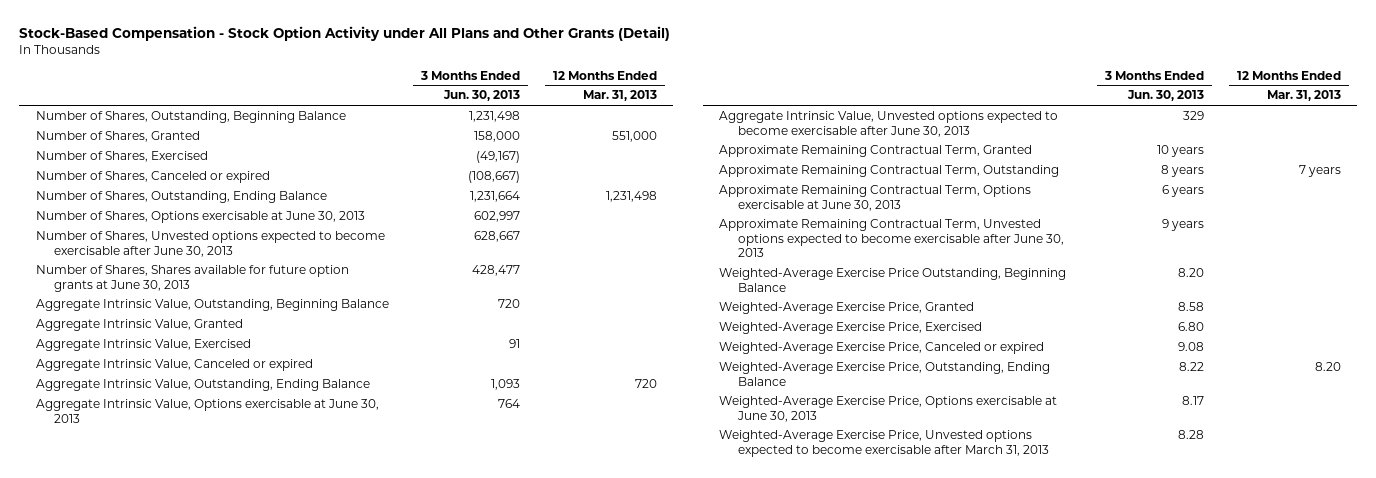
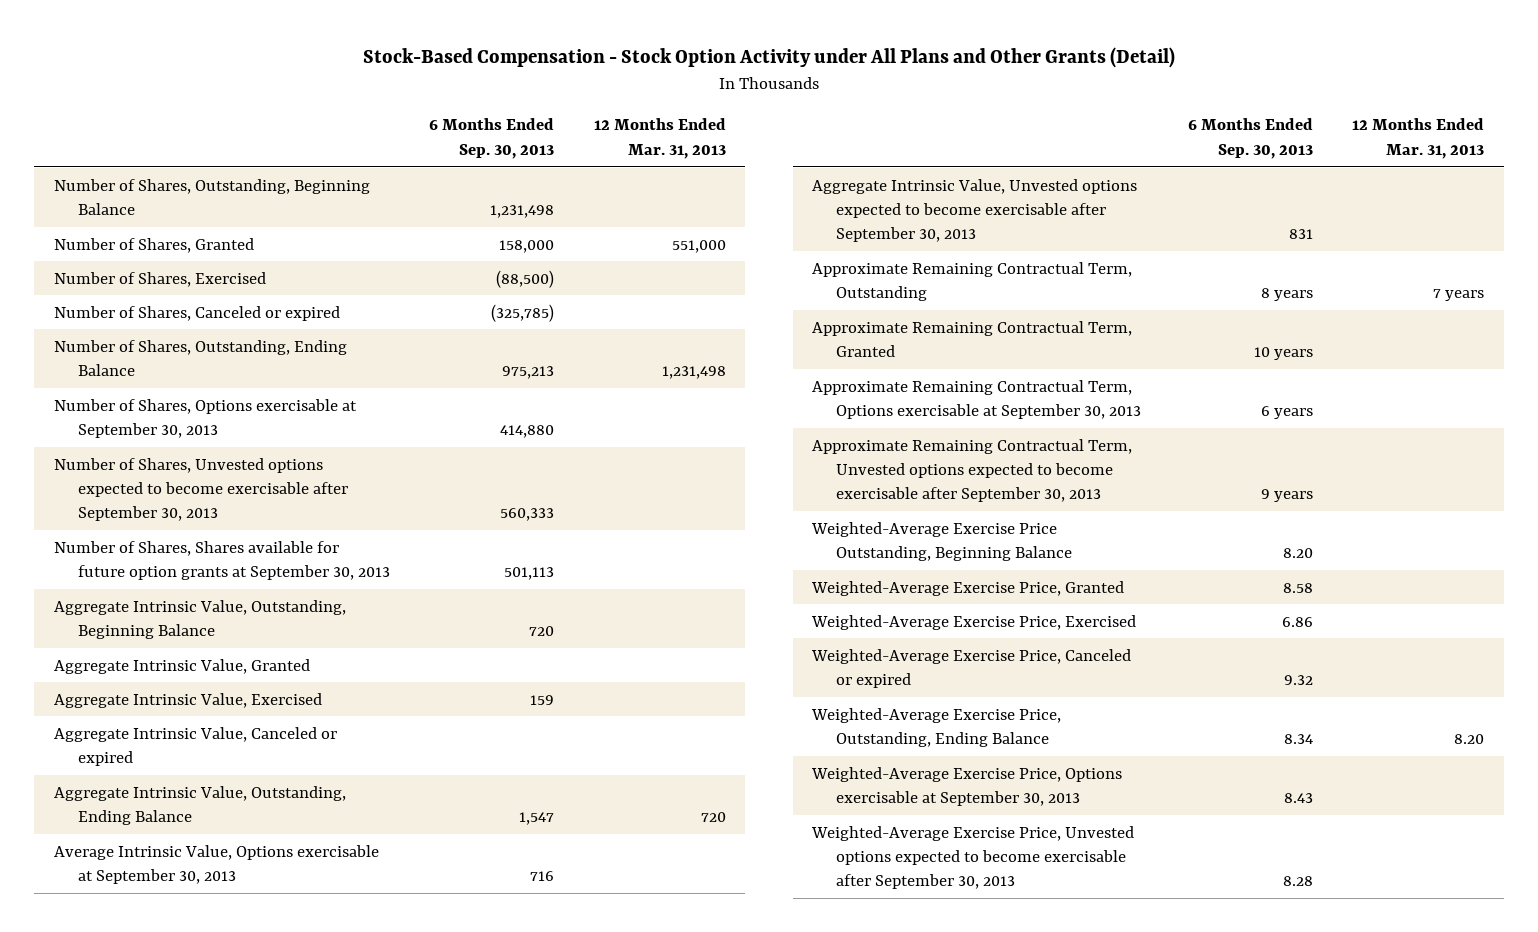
- | 3 Months Ended Jun. 30, 2013 | 12 Months Ended Mar. 31, 2013
+ | 6 Months Ended Sep. 30, 2013 | 12 Months Ended Mar. 31, 2013
- Number of Shares, Options exercisable at June 30, 2013 | 602,997 |
- Number of Shares, Unvested options expected to become exercisable after June 30, 2013 | 628,667 |
- Number of Shares, Shares available for future option grants at June 30, 2013 | 428,477 |
+ Number of Shares, Options exercisable at September 30, 2013 | 414,880 |
+ Number of Shares, Unvested options expected to become exercisable after September 30, 2013 | 560,333 |
+ Number of Shares, Shares available for future option grants at September 30, 2013 | 501,113 |
- Aggregate Intrinsic Value, Options exercisable at June 30, 2013 | 764 |
- Aggregate Intrinsic Value, Unvested options expected to become exercisable after June 30, 2013 | 329 |
+ Average Intrinsic Value, Options exercisable at September 30, 2013 | 716 |
+ Aggregate Intrinsic Value, Unvested options expected to become exercisable after September 30, 2013 | 831 |
- Approximate Remaining Contractual Term, Options exercisable at June 30, 2013 | 6 years |
- Approximate Remaining Contractual Term, Unvested options expected to become exercisable after June 30, 2013 | 9 years |
moved down: Approximate Remaining Contractual Term, Granted | 10 years |
+ Approximate Remaining Contractual Term, Options exercisable at September 30, 2013 | 6 years |
+ Approximate Remaining Contractual Term, Unvested options expected to become exercisable after September 30, 2013 | 9 years |
- Weighted-Average Exercise Price, Options exercisable at June 30, 2013 | 8.17 |
- Weighted-Average Exercise Price, Unvested options expected to become exercisable after March 31, 2013 | 8.28 |
+ Weighted-Average Exercise Price, Options exercisable at September 30, 2013 | 8.43 |
+ Weighted-Average Exercise Price, Unvested options expected to become exercisable after September 30, 2013 | 8.28 |

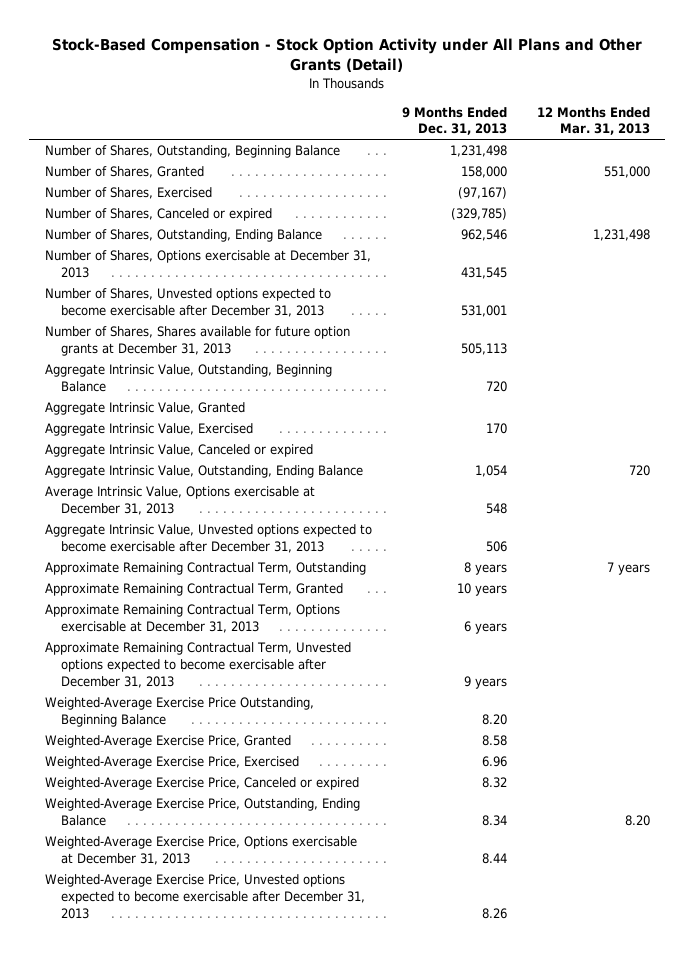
- | 6 Months Ended Sep. 30, 2013 | 12 Months Ended Mar. 31, 2013
+ | 9 Months Ended Dec. 31, 2013 | 12 Months Ended Mar. 31, 2013
- Number of Shares, Options exercisable at September 30, 2013 | 414,880 |
- Number of Shares, Unvested options expected to become exercisable after September 30, 2013 | 560,333 |
- Number of Shares, Shares available for future option grants at September 30, 2013 | 501,113 |
+ Number of Shares, Options exercisable at December 31, 2013 | 431,545 |
+ Number of Shares, Unvested options expected to become exercisable after December 31, 2013 | 531,001 |
+ Number of Shares, Shares available for future option grants at December 31, 2013 | 505,113 |
- Average Intrinsic Value, Options exercisable at September 30, 2013 | 716 |
- Aggregate Intrinsic Value, Unvested options expected to become exercisable after September 30, 2013 | 831 |
+ Average Intrinsic Value, Options exercisable at December 31, 2013 | 548 |
+ Aggregate Intrinsic Value, Unvested options expected to become exercisable after December 31, 2013 | 506 |
- Approximate Remaining Contractual Term, Options exercisable at September 30, 2013 | 6 years |
- Approximate Remaining Contractual Term, Unvested options expected to become exercisable after September 30, 2013 | 9 years |
+ Approximate Remaining Contractual Term, Options exercisable at December 31, 2013 | 6 years |
+ Approximate Remaining Contractual Term, Unvested options expected to become exercisable after December 31, 2013 | 9 years |
- Weighted-Average Exercise Price, Options exercisable at September 30, 2013 | 8.43 |
- Weighted-Average Exercise Price, Unvested options expected to become exercisable after September 30, 2013 | 8.28 |
+ Weighted-Average Exercise Price, Options exercisable at December 31, 2013 | 8.44 |
+ Weighted-Average Exercise Price, Unvested options expected to become exercisable after December 31, 2013 | 8.26 |

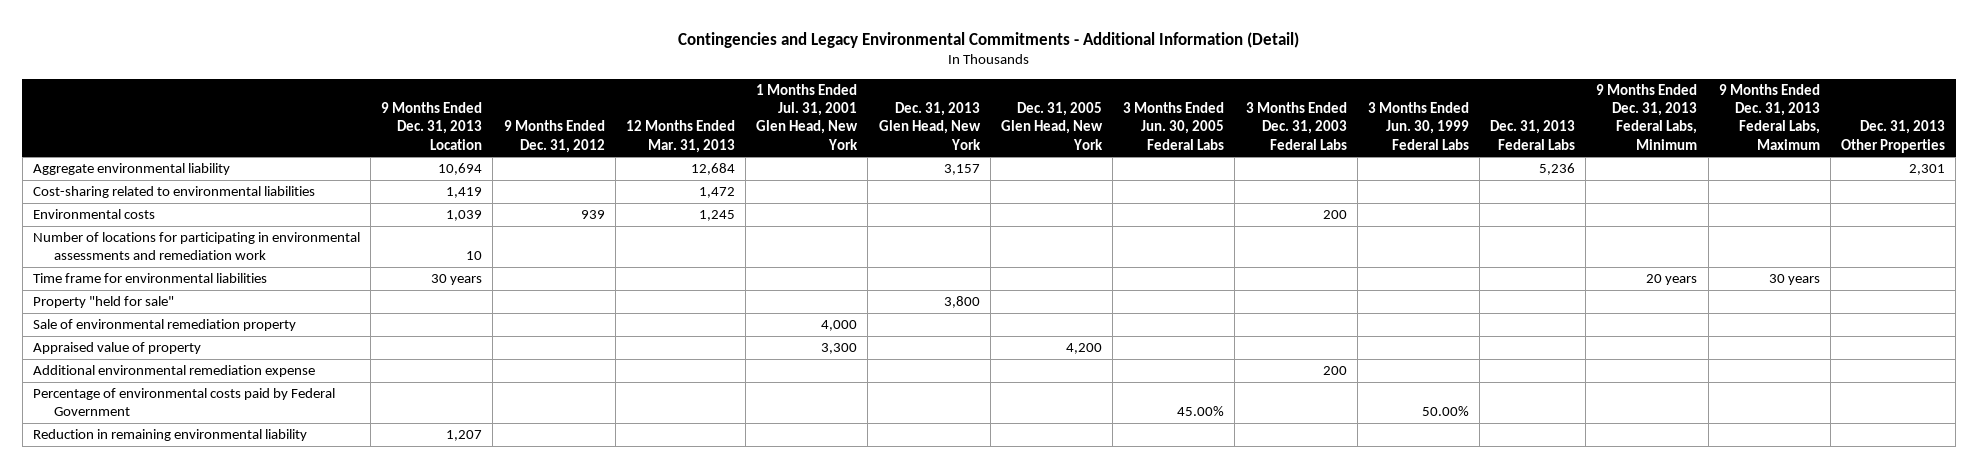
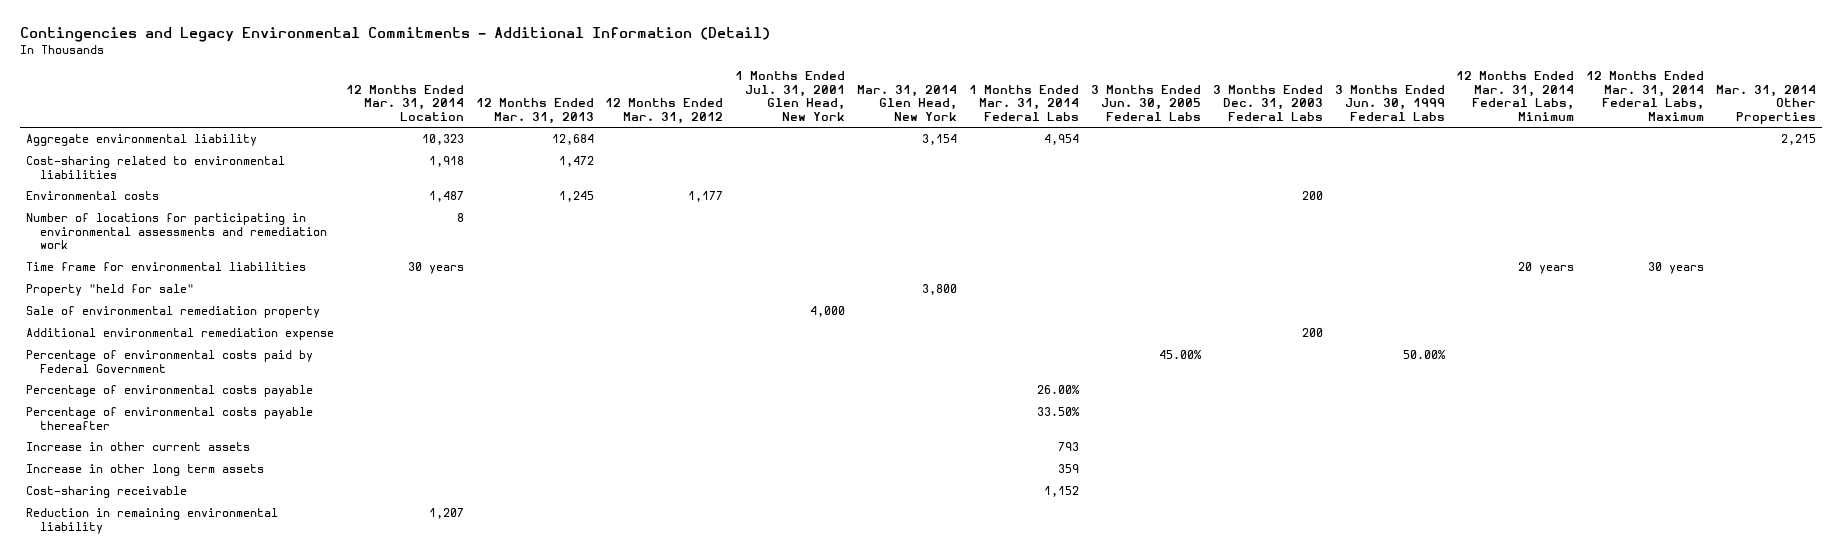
- | 9 Months Ended Dec. 31, 2013 Location | 9 Months Ended Dec. 31, 2012 | 12 Months Ended Mar. 31, 2013 | 1 Months Ended Jul. 31, 2001 Glen Head, New York | Dec. 31, 2013 Glen Head, New York | Dec. 31, 2005 Glen Head, New York | 3 Months Ended Jun. 30, 2005 Federal Labs | 3 Months Ended Dec. 31, 2003 Federal Labs | 3 Months Ended Jun. 30, 1999 Federal Labs | Dec. 31, 2013 Federal Labs | 9 Months Ended Dec. 31, 2013 Federal Labs, Minimum | 9 Months Ended Dec. 31, 2013 Federal Labs, Maximum | Dec. 31, 2013 Other Properties
+ | 12 Months Ended Mar. 31, 2014 Location | 12 Months Ended Mar. 31, 2013 | 12 Months Ended Mar. 31, 2012 | 1 Months Ended Jul. 31, 2001 Glen Head, New York | Mar. 31, 2014 Glen Head, New York | 1 Months Ended Mar. 31, 2014 Federal Labs | 3 Months Ended Jun. 30, 2005 Federal Labs | 3 Months Ended Dec. 31, 2003 Federal Labs | 3 Months Ended Jun. 30, 1999 Federal Labs | 12 Months Ended Mar. 31, 2014 Federal Labs, Minimum | 12 Months Ended Mar. 31, 2014 Federal Labs, Maximum | Mar. 31, 2014 Other Properties
- Appraised value of property | | | | 3,300 | | 4,200 | | | | | | |
+ Percentage of environmental costs payable | | | | | | 26.00% | | | | | |
+ Percentage of environmental costs payable thereafter | | | | | | 33.50% | | | | | |
+ Increase in other current assets | | | | | | 793 | | | | | |
+ Increase in other long term assets | | | | | | 359 | | | | | |
+ Cost-sharing receivable | | | | | | 1,152 | | | | | |

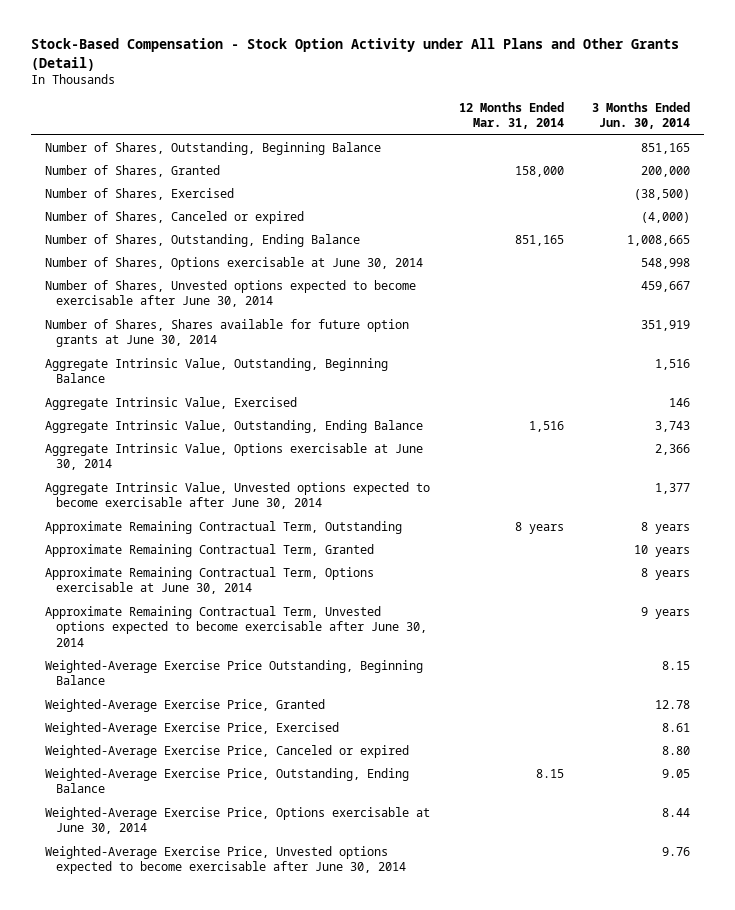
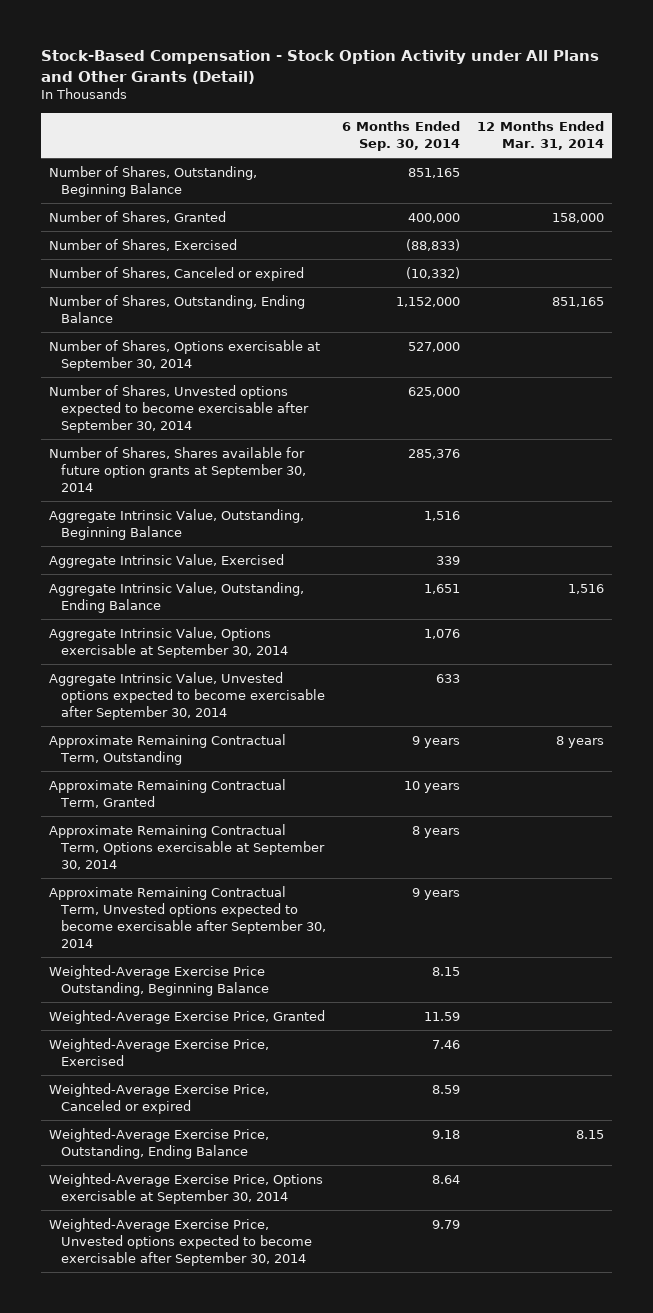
- | 12 Months Ended Mar. 31, 2014 | 3 Months Ended Jun. 30, 2014
+ | 6 Months Ended Sep. 30, 2014 | 12 Months Ended Mar. 31, 2014
- Number of Shares, Options exercisable at June 30, 2014 | | 548,998
- Number of Shares, Unvested options expected to become exercisable after June 30, 2014 | | 459,667
- Number of Shares, Shares available for future option grants at June 30, 2014 | | 351,919
+ Number of Shares, Options exercisable at September 30, 2014 | 527,000 |
+ Number of Shares, Unvested options expected to become exercisable after September 30, 2014 | 625,000 |
+ Number of Shares, Shares available for future option grants at September 30, 2014 | 285,376 |
- Aggregate Intrinsic Value, Options exercisable at June 30, 2014 | | 2,366
- Aggregate Intrinsic Value, Unvested options expected to become exercisable after June 30, 2014 | | 1,377
+ Aggregate Intrinsic Value, Options exercisable at September 30, 2014 | 1,076 |
+ Aggregate Intrinsic Value, Unvested options expected to become exercisable after September 30, 2014 | 633 |
- Approximate Remaining Contractual Term, Options exercisable at June 30, 2014 | | 8 years
- Approximate Remaining Contractual Term, Unvested options expected to become exercisable after June 30, 2014 | | 9 years
+ Approximate Remaining Contractual Term, Options exercisable at September 30, 2014 | 8 years |
+ Approximate Remaining Contractual Term, Unvested options expected to become exercisable after September 30, 2014 | 9 years |
- Weighted-Average Exercise Price, Options exercisable at June 30, 2014 | | 8.44
- Weighted-Average Exercise Price, Unvested options expected to become exercisable after June 30, 2014 | | 9.76
+ Weighted-Average Exercise Price, Options exercisable at September 30, 2014 | 8.64 |
+ Weighted-Average Exercise Price, Unvested options expected to become exercisable after September 30, 2014 | 9.79 |

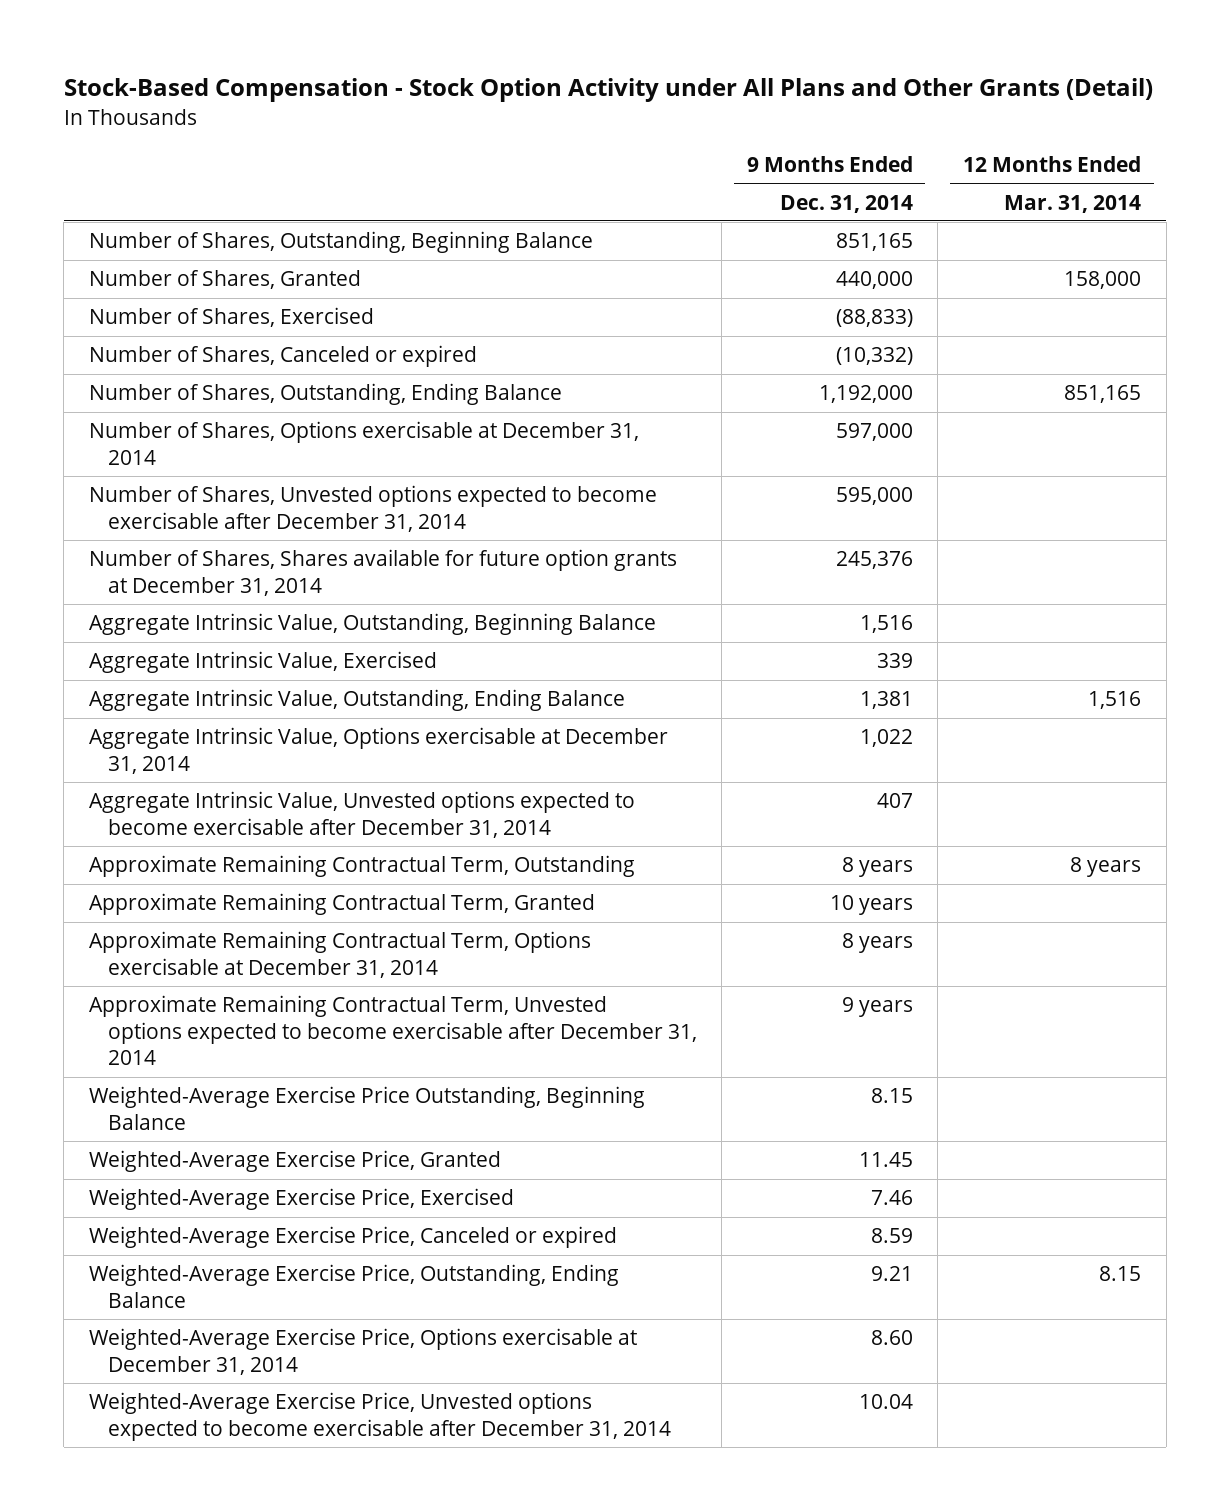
- | 6 Months Ended Sep. 30, 2014 | 12 Months Ended Mar. 31, 2014
+ | 9 Months Ended Dec. 31, 2014 | 12 Months Ended Mar. 31, 2014
- Number of Shares, Options exercisable at September 30, 2014 | 527,000 |
- Number of Shares, Unvested options expected to become exercisable after September 30, 2014 | 625,000 |
- Number of Shares, Shares available for future option grants at September 30, 2014 | 285,376 |
+ Number of Shares, Options exercisable at December 31, 2014 | 597,000 |
+ Number of Shares, Unvested options expected to become exercisable after December 31, 2014 | 595,000 |
+ Number of Shares, Shares available for future option grants at December 31, 2014 | 245,376 |
- Aggregate Intrinsic Value, Options exercisable at September 30, 2014 | 1,076 |
- Aggregate Intrinsic Value, Unvested options expected to become exercisable after September 30, 2014 | 633 |
+ Aggregate Intrinsic Value, Options exercisable at December 31, 2014 | 1,022 |
+ Aggregate Intrinsic Value, Unvested options expected to become exercisable after December 31, 2014 | 407 |
- Approximate Remaining Contractual Term, Options exercisable at September 30, 2014 | 8 years |
- Approximate Remaining Contractual Term, Unvested options expected to become exercisable after September 30, 2014 | 9 years |
+ Approximate Remaining Contractual Term, Options exercisable at December 31, 2014 | 8 years |
+ Approximate Remaining Contractual Term, Unvested options expected to become exercisable after December 31, 2014 | 9 years |
- Weighted-Average Exercise Price, Options exercisable at September 30, 2014 | 8.64 |
- Weighted-Average Exercise Price, Unvested options expected to become exercisable after September 30, 2014 | 9.79 |
+ Weighted-Average Exercise Price, Options exercisable at December 31, 2014 | 8.60 |
+ Weighted-Average Exercise Price, Unvested options expected to become exercisable after December 31, 2014 | 10.04 |

